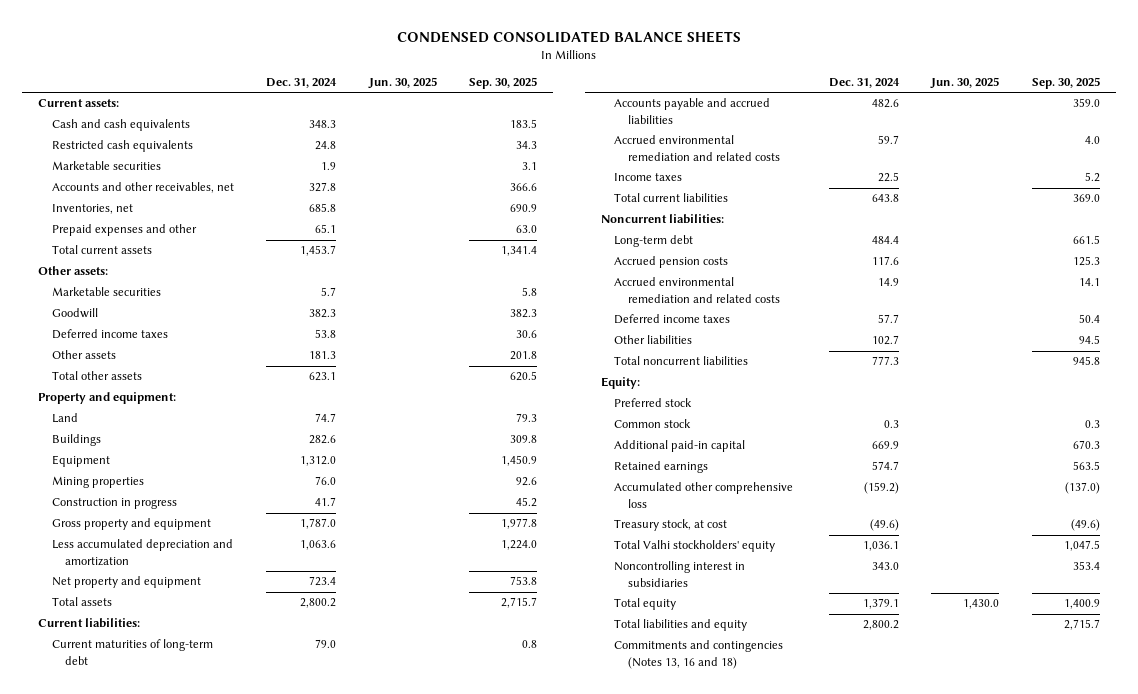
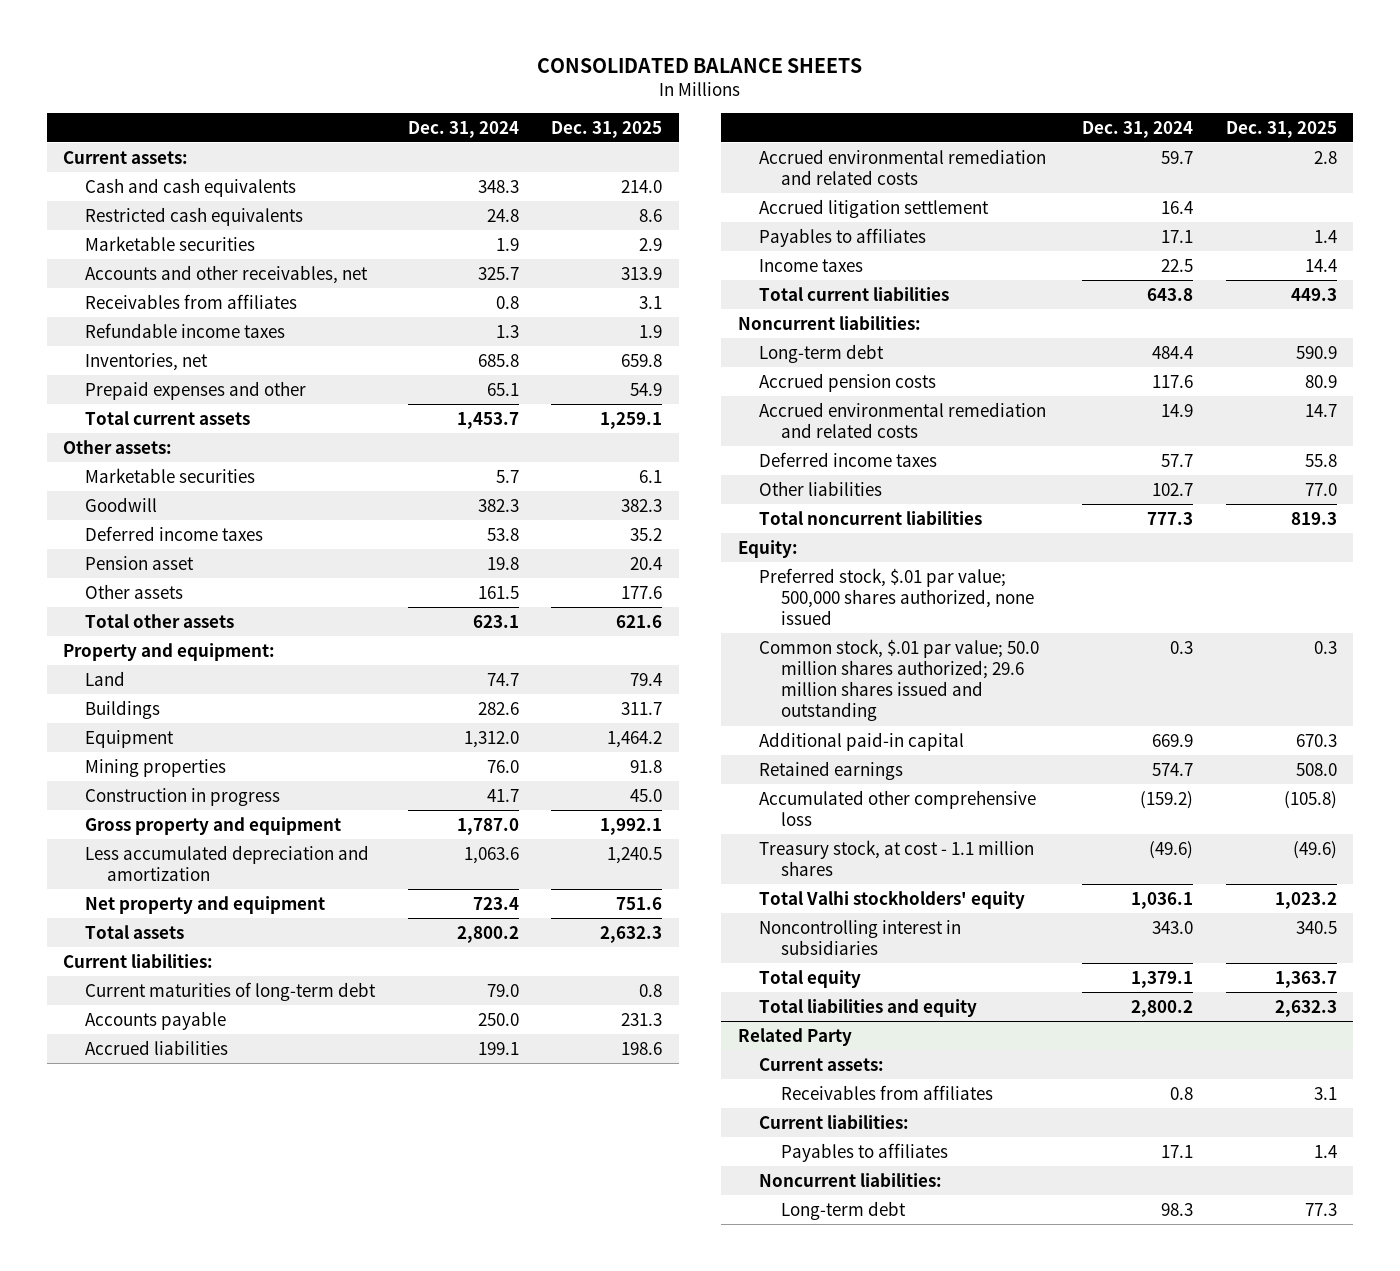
- CONDENSED CONSOLIDATED BALANCE SHEETS
+ CONSOLIDATED BALANCE SHEETS
- | Dec. 31, 2024 | Jun. 30, 2025 | Sep. 30, 2025
+ | Dec. 31, 2024 | Dec. 31, 2025
- Accounts and other receivables, net | 327.8 | | 366.6
+ Accounts and other receivables, net | 325.7 | 313.9
+ Receivables from affiliates | 0.8 | 3.1
+ Refundable income taxes | 1.3 | 1.9
- Other assets | 181.3 | | 201.8
+ Pension asset | 19.8 | 20.4
+ Other assets | 161.5 | 177.6
- Accounts payable and accrued liabilities | 482.6 | | 359.0
+ Accounts payable | 250.0 | 231.3
+ Accrued liabilities | 199.1 | 198.6
+ Accrued litigation settlement | 16.4 |
+ Payables to affiliates | 17.1 | 1.4
- Preferred stock
- Common stock | 0.3 | | 0.3
+ Preferred stock, $.01 par value; 500,000 shares authorized, none issued
+ Common stock, $.01 par value; 50.0 million shares authorized; 29.6 million shares issued and outstanding | 0.3 | 0.3
- Treasury stock, at cost | (49.6) | | (49.6)
+ Treasury stock, at cost - 1.1 million shares | (49.6) | (49.6)
- Commitments and contingencies (Notes 13, 16 and 18)
+ Related Party
+ Current assets:
+ Receivables from affiliates | 0.8 | 3.1
+ Current liabilities:
+ Payables to affiliates | 17.1 | 1.4
+ Noncurrent liabilities:
+ Long-term debt | 98.3 | 77.3

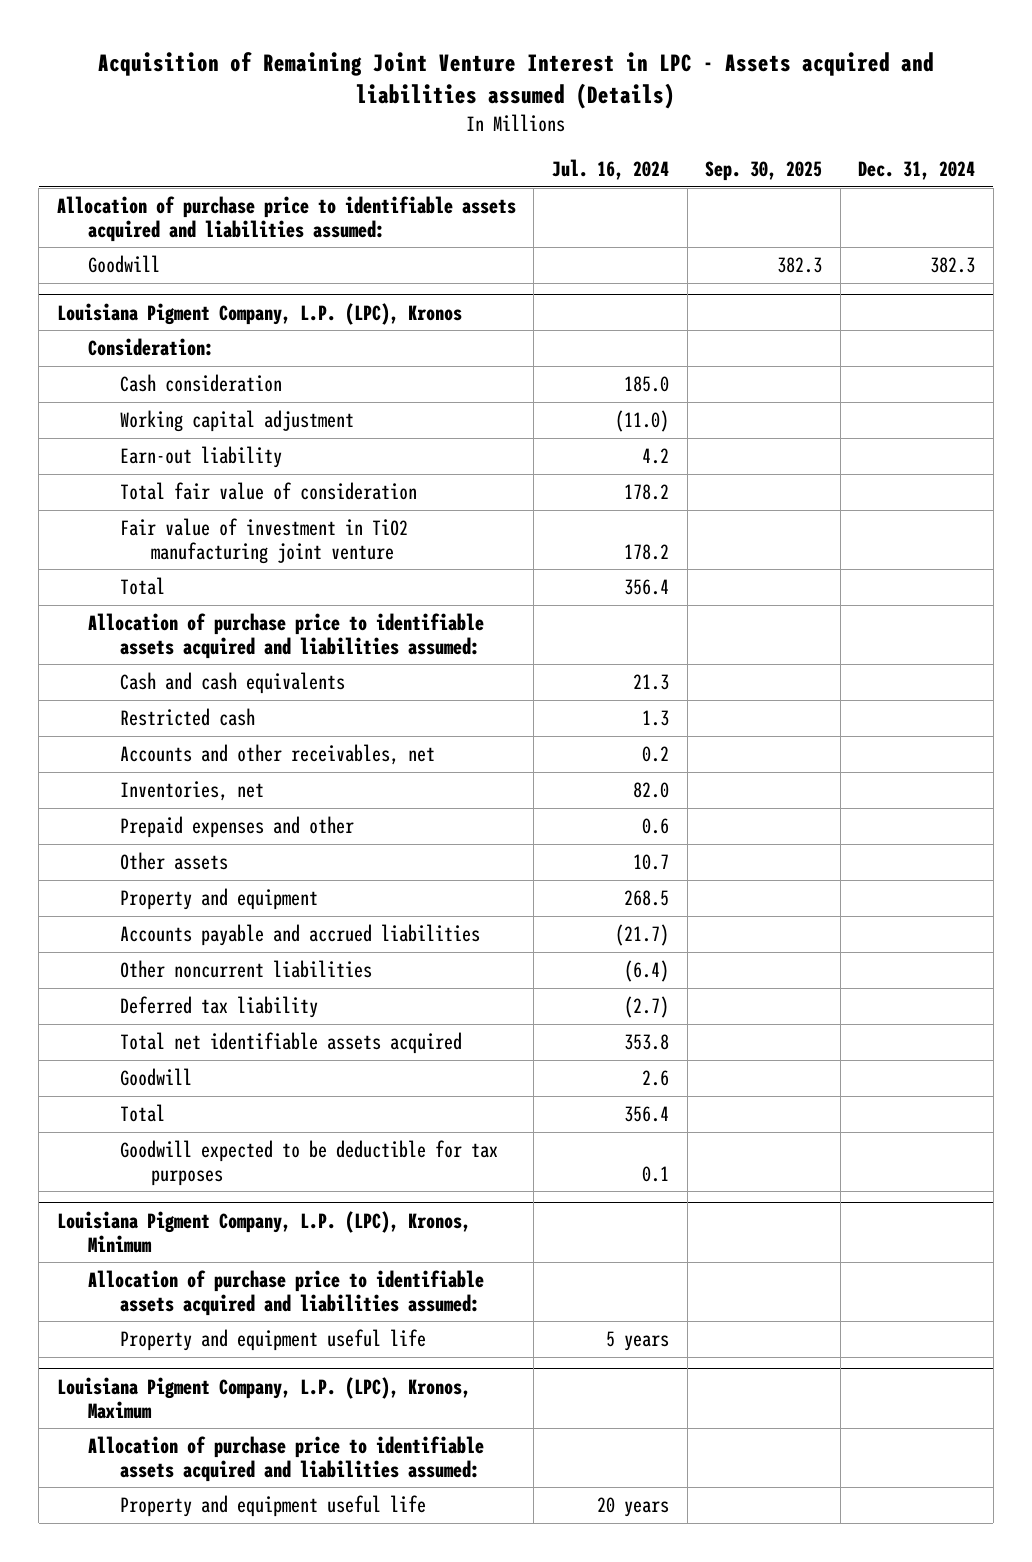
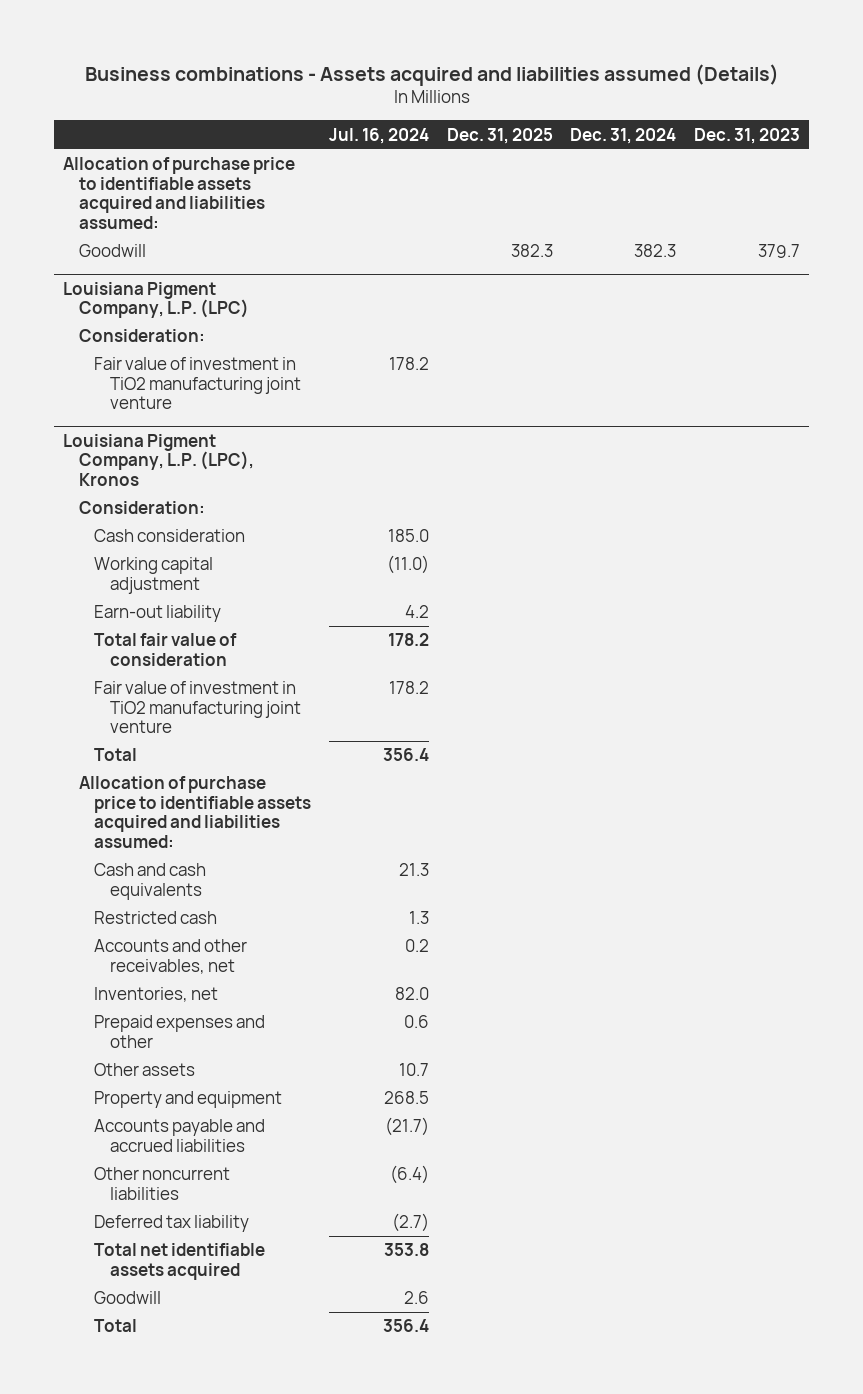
- Acquisition of Remaining Joint Venture Interest in LPC - Assets acquired and liabilities assumed (Details)
+ Business combinations - Assets acquired and liabilities assumed (Details)
- | Jul. 16, 2024 | Sep. 30, 2025 | Dec. 31, 2024
+ | Jul. 16, 2024 | Dec. 31, 2025 | Dec. 31, 2024 | Dec. 31, 2023
+ Louisiana Pigment Company, L.P. (LPC)
+ Consideration:
+ Fair value of investment in TiO2 manufacturing joint venture | 178.2 | | |
@ Louisiana Pigment Company, L.P. (LPC), Kronos
- Goodwill expected to be deductible for tax purposes | 0.1 | |
- Louisiana Pigment Company, L.P. (LPC), Kronos, Minimum
- Allocation of purchase price to identifiable assets acquired and liabilities assumed:
- Property and equipment useful life | 5 years | |
- Louisiana Pigment Company, L.P. (LPC), Kronos, Maximum
- Allocation of purchase price to identifiable assets acquired and liabilities assumed:
- Property and equipment useful life | 20 years | |

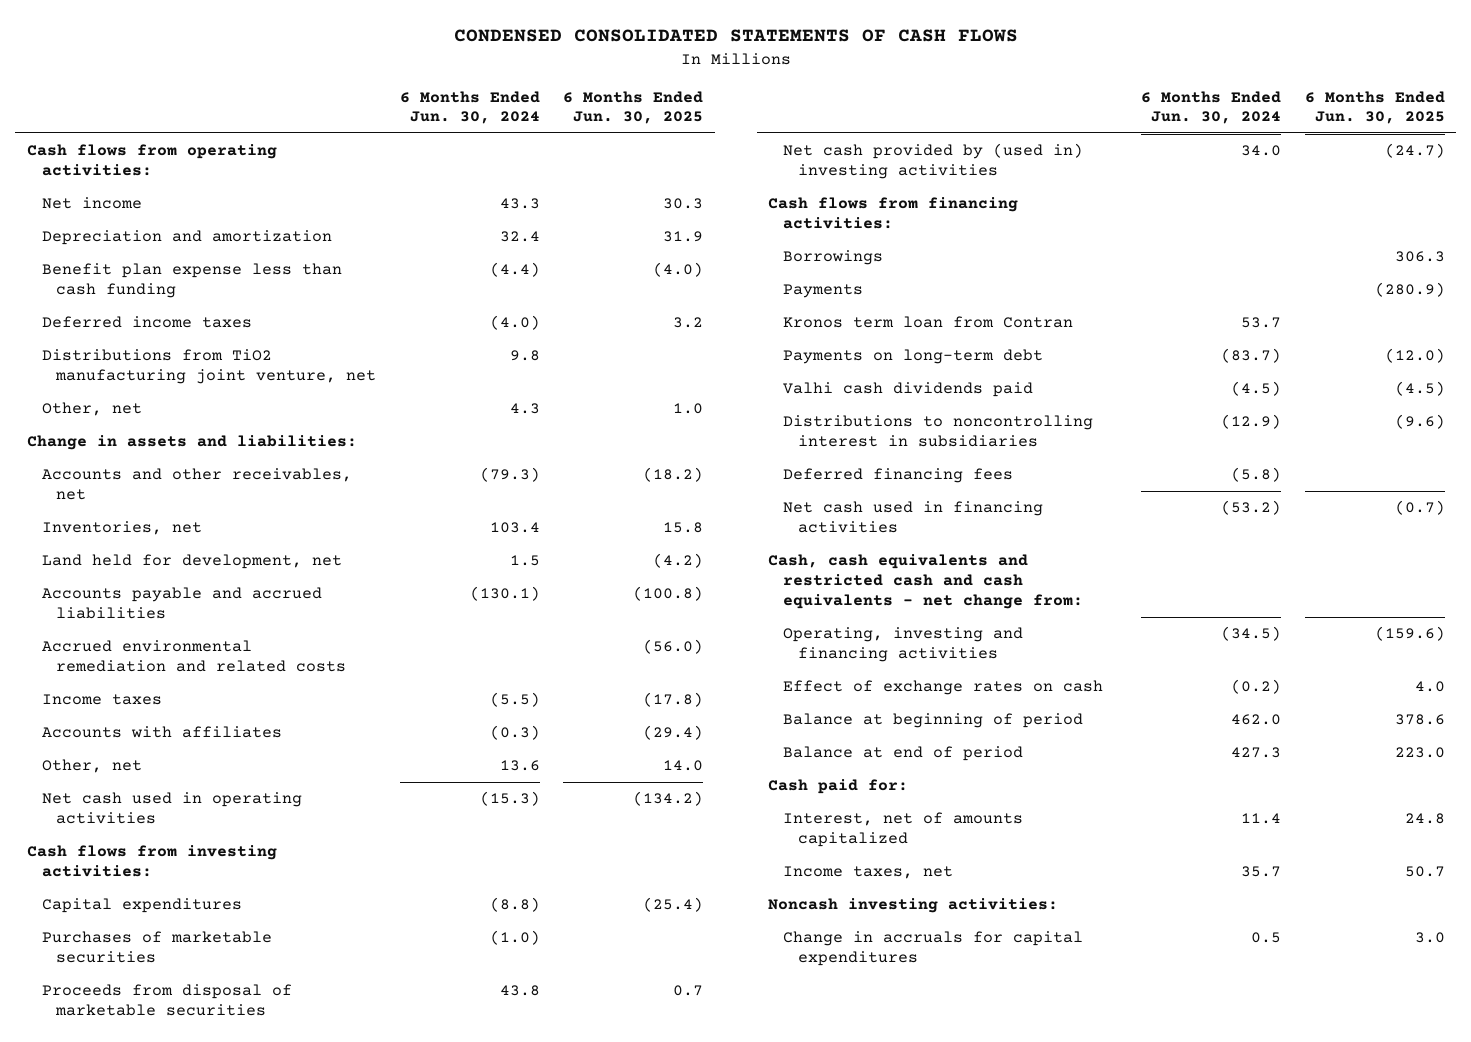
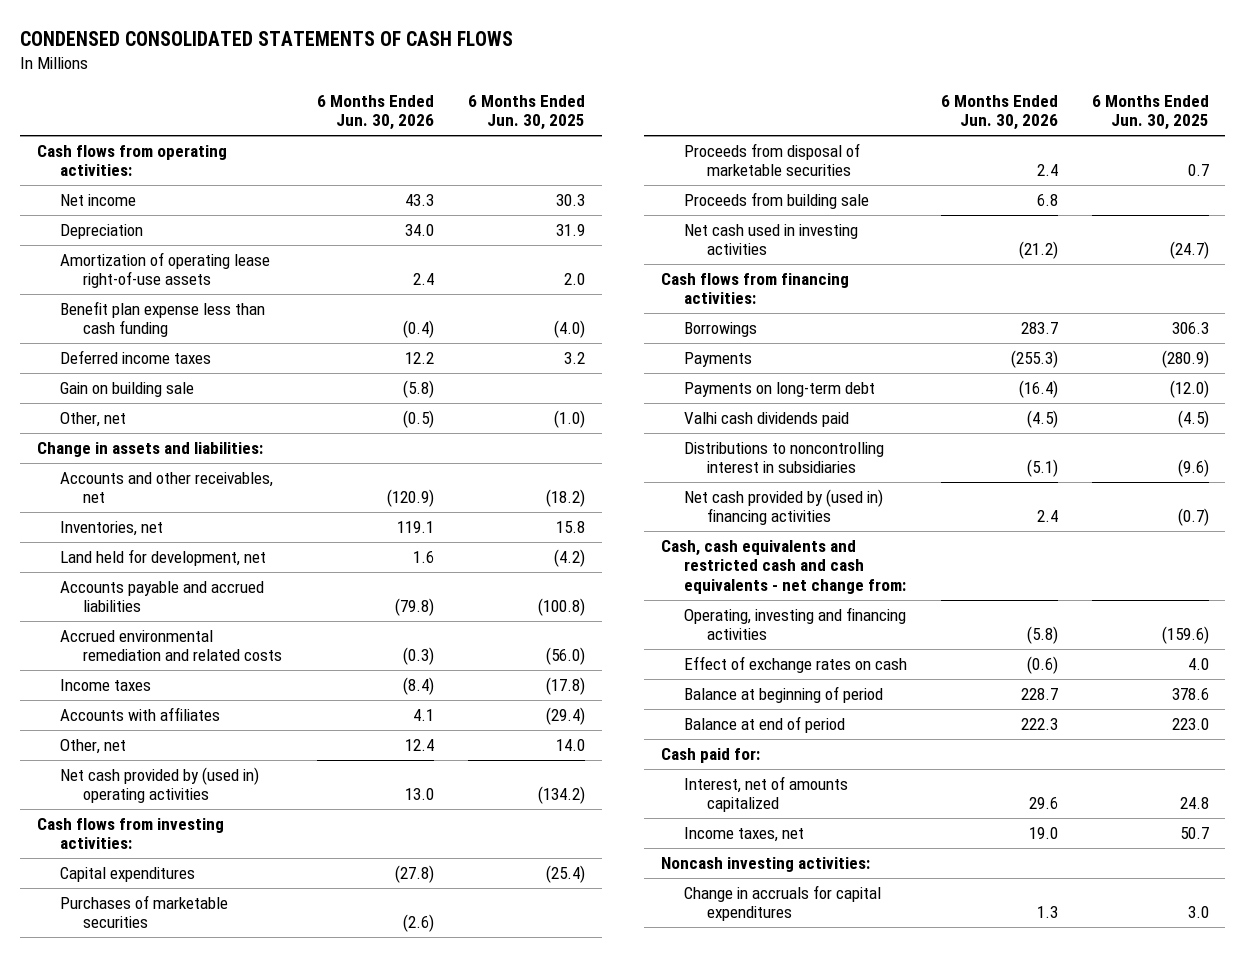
- | 6 Months Ended Jun. 30, 2024 | 6 Months Ended Jun. 30, 2025
+ | 6 Months Ended Jun. 30, 2026 | 6 Months Ended Jun. 30, 2025
- Depreciation and amortization | 32.4 | 31.9
+ Depreciation | 34.0 | 31.9
+ Amortization of operating lease right-of-use assets | 2.4 | 2.0
- Distributions from TiO2 manufacturing joint venture, net | 9.8 |
- Other, net | 4.3 | 1.0
+ Gain on building sale | (5.8) |
+ Other, net | (0.5) | (1.0)
- Net cash used in operating activities | (15.3) | (134.2)
+ Net cash provided by (used in) operating activities | 13.0 | (134.2)
- Net cash provided by (used in) investing activities | 34.0 | (24.7)
+ Proceeds from building sale | 6.8 |
+ Net cash used in investing activities | (21.2) | (24.7)
- Kronos term loan from Contran | 53.7 |
- Deferred financing fees | (5.8) |
- Net cash used in financing activities | (53.2) | (0.7)
+ Net cash provided by (used in) financing activities | 2.4 | (0.7)

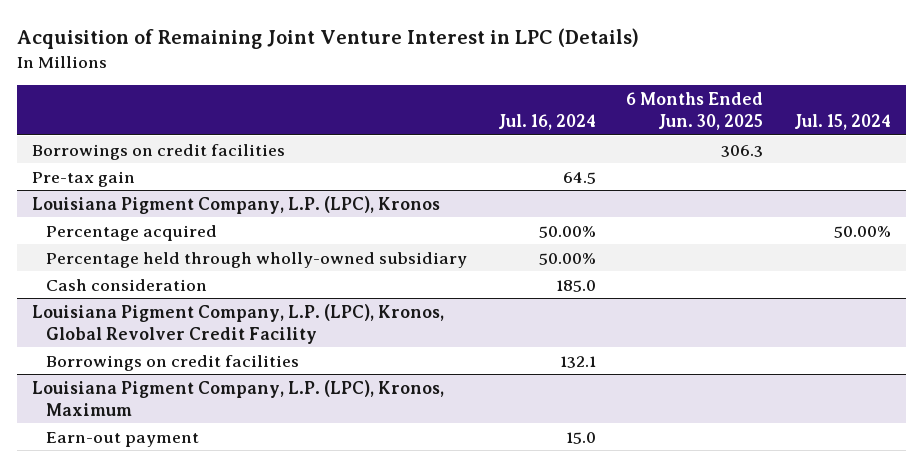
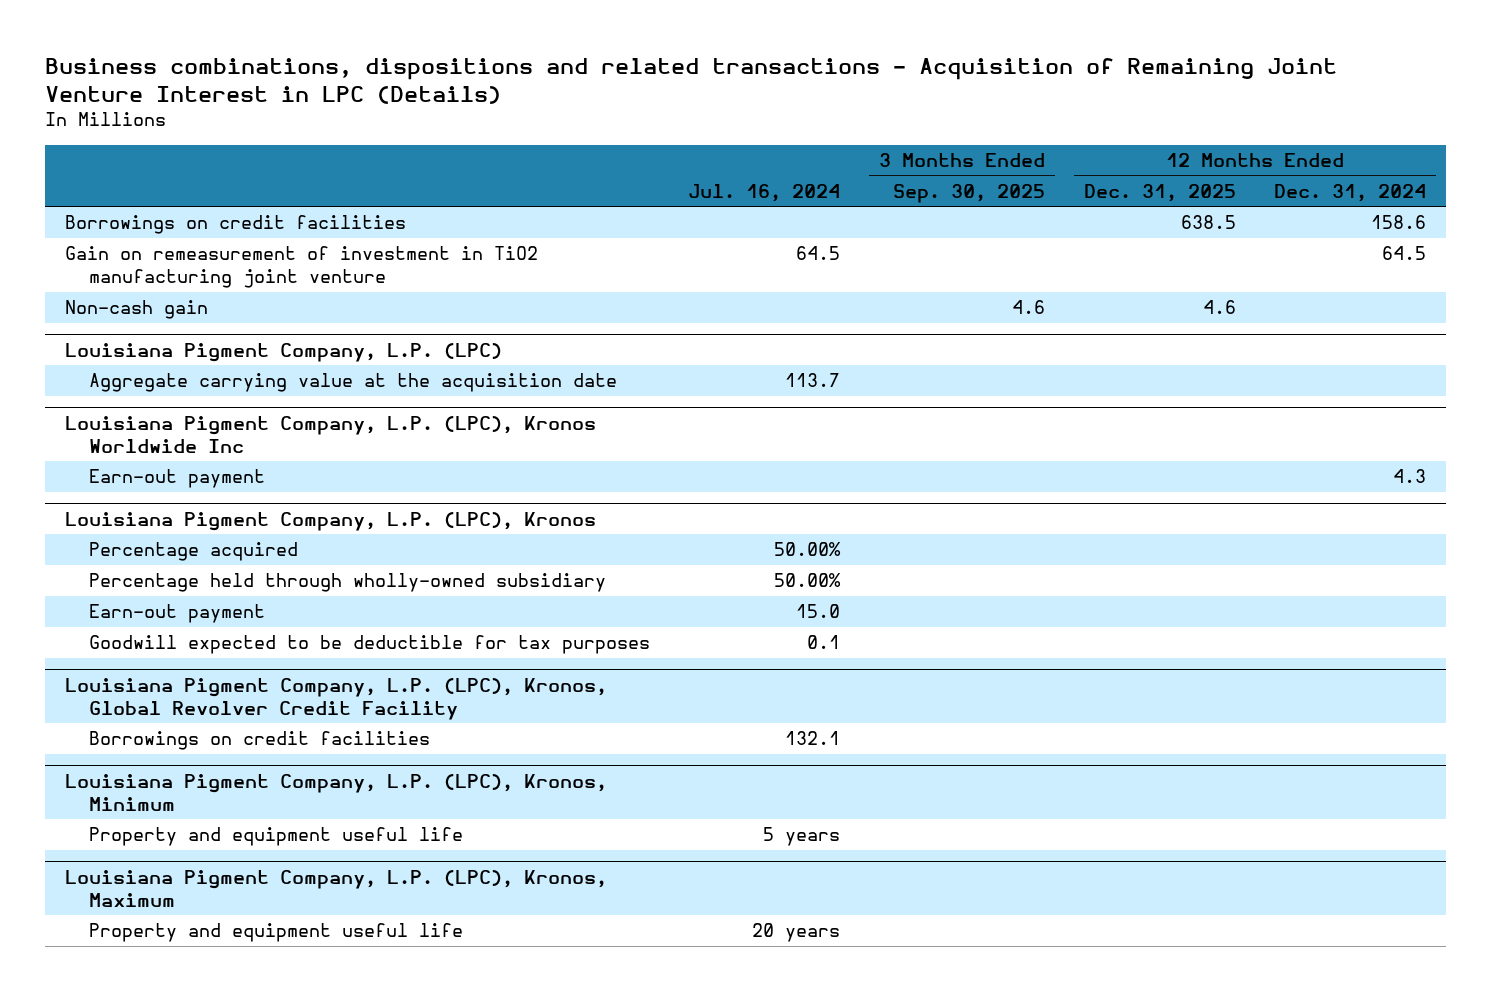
- Acquisition of Remaining Joint Venture Interest in LPC (Details)
+ Business combinations, dispositions and related transactions - Acquisition of Remaining Joint Venture Interest in LPC (Details)
- | Jul. 16, 2024 | 6 Months Ended Jun. 30, 2025 | Jul. 15, 2024
+ | Jul. 16, 2024 | 3 Months Ended Sep. 30, 2025 | 12 Months Ended Dec. 31, 2025 | 12 Months Ended Dec. 31, 2024
- Pre-tax gain | 64.5 | |
+ Gain on remeasurement of investment in TiO2 manufacturing joint venture | 64.5 | | | 64.5
+ Non-cash gain | | 4.6 | 4.6 |
+ Louisiana Pigment Company, L.P. (LPC)
+ Aggregate carrying value at the acquisition date | 113.7 | | |
+ Louisiana Pigment Company, L.P. (LPC), Kronos Worldwide Inc
+ Earn-out payment | | | | 4.3
@ Louisiana Pigment Company, L.P. (LPC), Kronos
- Cash consideration | 185.0 | |
+ Earn-out payment | 15.0 | | |
+ Goodwill expected to be deductible for tax purposes | 0.1 | | |
+ Louisiana Pigment Company, L.P. (LPC), Kronos, Minimum
+ Property and equipment useful life | 5 years | | |
@ Louisiana Pigment Company, L.P. (LPC), Kronos, Maximum
- Earn-out payment | 15.0 | |
+ Property and equipment useful life | 20 years | | |

